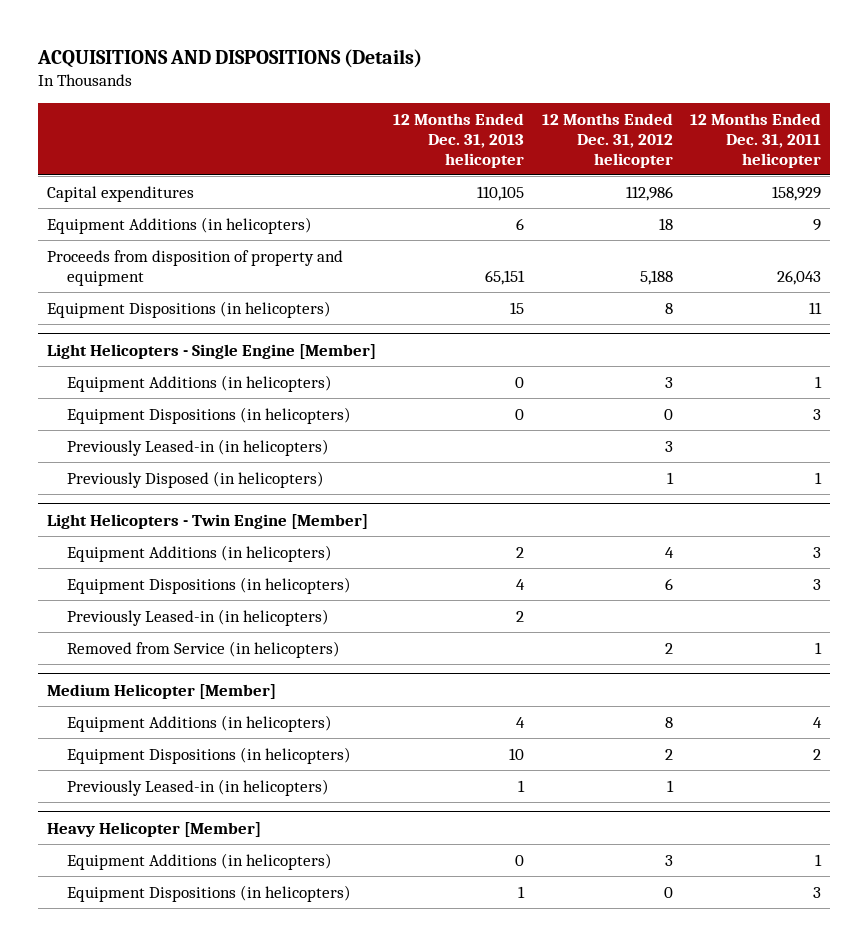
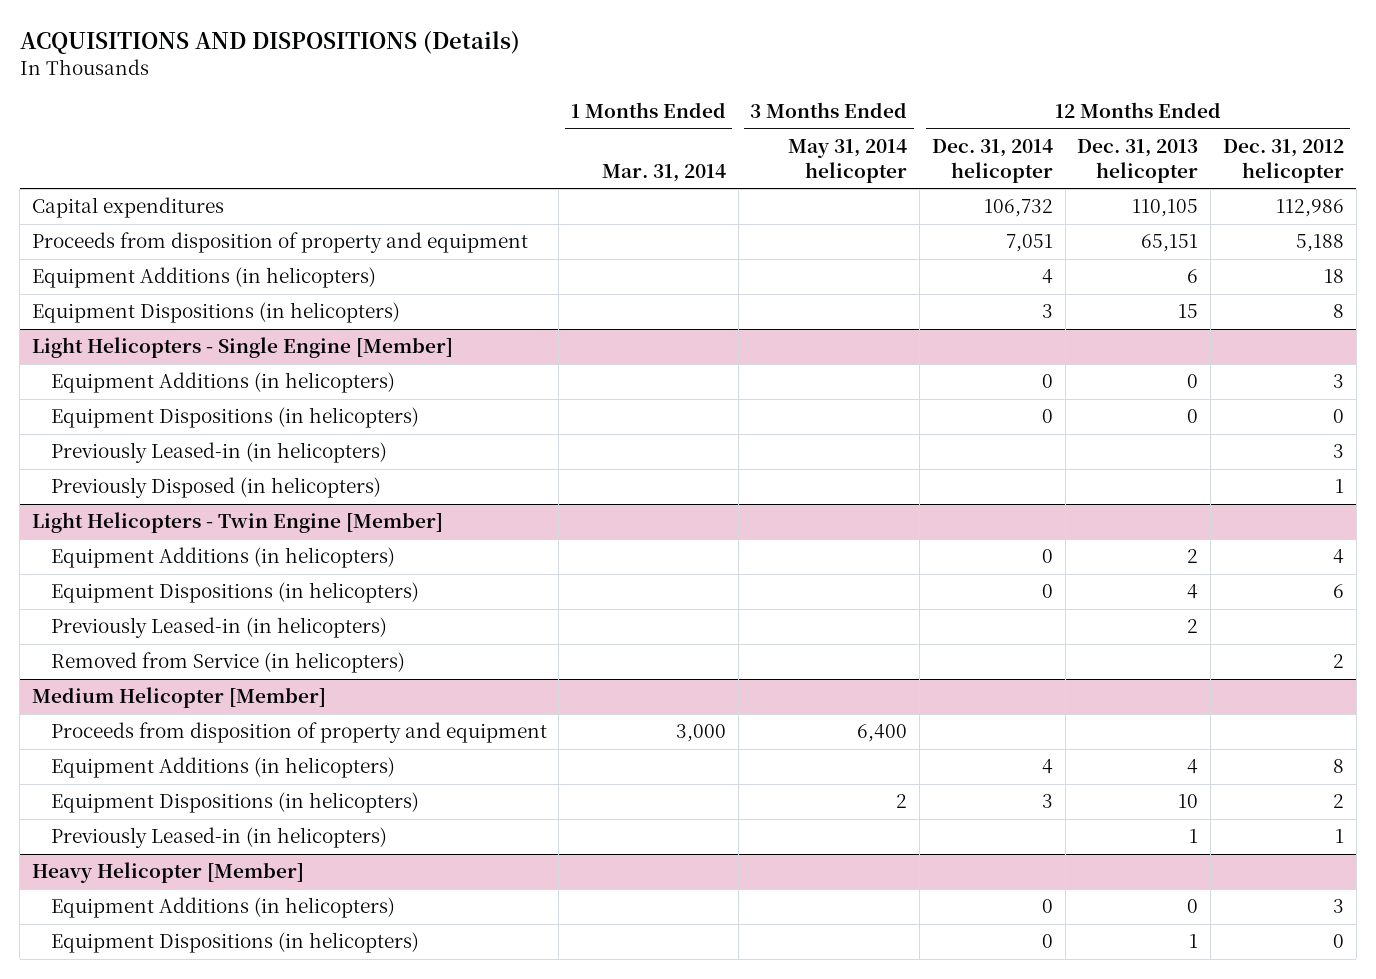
- | 12 Months Ended Dec. 31, 2013 helicopter | 12 Months Ended Dec. 31, 2012 helicopter | 12 Months Ended Dec. 31, 2011 helicopter
+ | 1 Months Ended Mar. 31, 2014 | 3 Months Ended May 31, 2014 helicopter | 12 Months Ended Dec. 31, 2014 helicopter | 12 Months Ended Dec. 31, 2013 helicopter | 12 Months Ended Dec. 31, 2012 helicopter
moved down: Equipment Additions (in helicopters) | | | 4 | 6 | 18
@ Medium Helicopter [Member]
+ Proceeds from disposition of property and equipment | 3,000 | 6,400 | | |

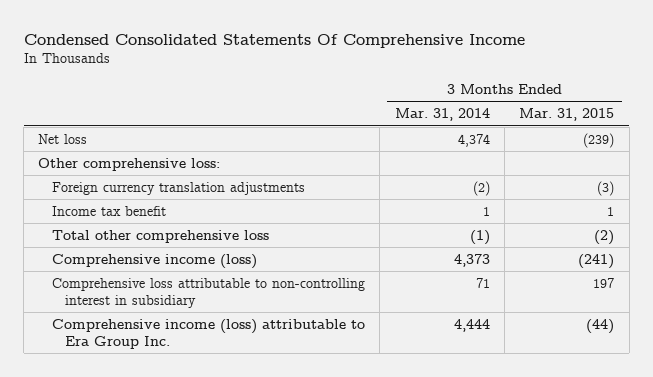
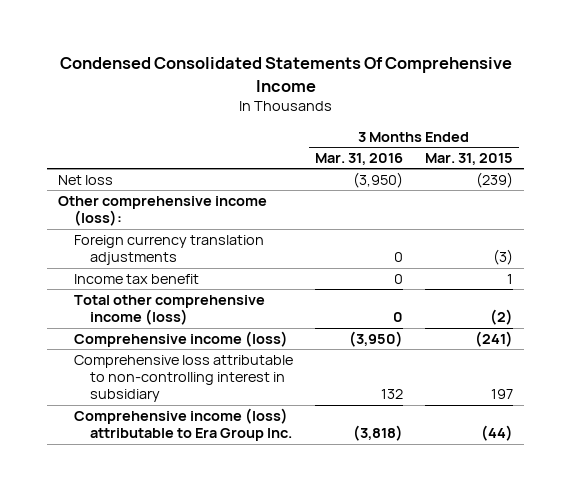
- | 3 Months Ended Mar. 31, 2014 | 3 Months Ended Mar. 31, 2015
+ | 3 Months Ended Mar. 31, 2016 | 3 Months Ended Mar. 31, 2015
- Other comprehensive loss:
+ Other comprehensive income (loss):
- Total other comprehensive loss | (1) | (2)
+ Total other comprehensive income (loss) | 0 | (2)

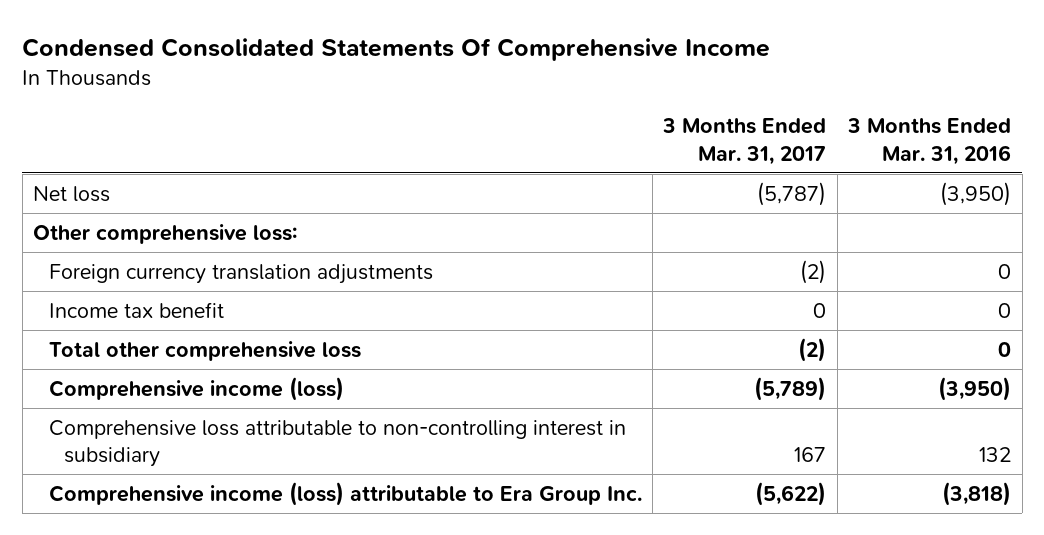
- | 3 Months Ended Mar. 31, 2016 | 3 Months Ended Mar. 31, 2015
+ | 3 Months Ended Mar. 31, 2017 | 3 Months Ended Mar. 31, 2016
- Other comprehensive income (loss):
+ Other comprehensive loss:
- Total other comprehensive income (loss) | 0 | (2)
+ Total other comprehensive loss | (2) | 0

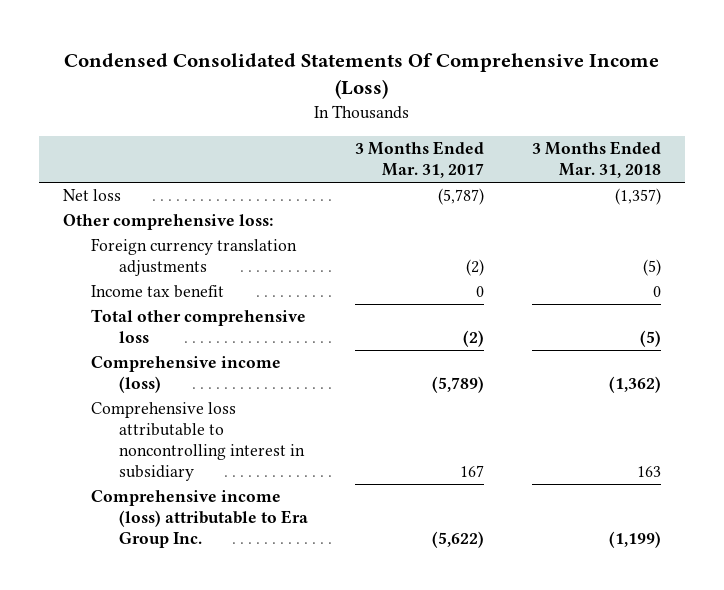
- Condensed Consolidated Statements Of Comprehensive Income
+ Condensed Consolidated Statements Of Comprehensive Income (Loss)
- | 3 Months Ended Mar. 31, 2017 | 3 Months Ended Mar. 31, 2016
+ | 3 Months Ended Mar. 31, 2017 | 3 Months Ended Mar. 31, 2018
- Comprehensive loss attributable to non-controlling interest in subsidiary | 167 | 132
+ Comprehensive loss attributable to noncontrolling interest in subsidiary | 167 | 163

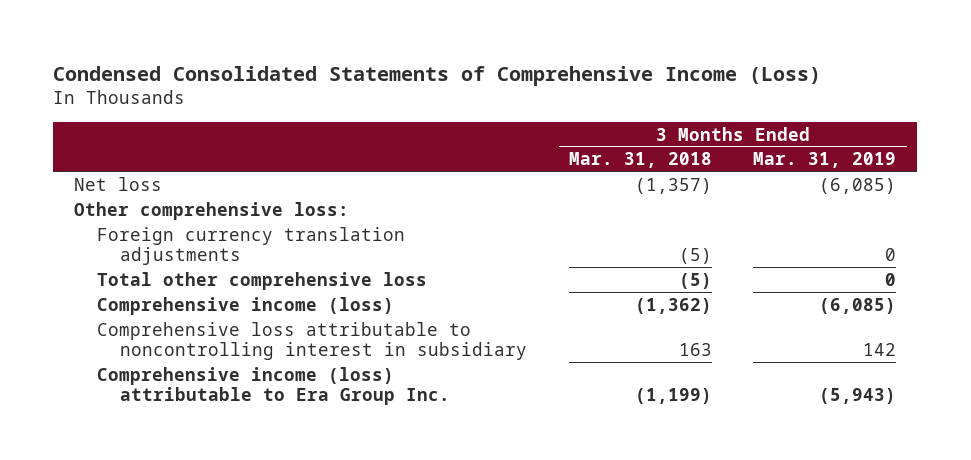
- Condensed Consolidated Statements Of Comprehensive Income (Loss)
+ Condensed Consolidated Statements of Comprehensive Income (Loss)
- | 3 Months Ended Mar. 31, 2017 | 3 Months Ended Mar. 31, 2018
+ | 3 Months Ended Mar. 31, 2018 | 3 Months Ended Mar. 31, 2019
- Income tax benefit | 0 | 0

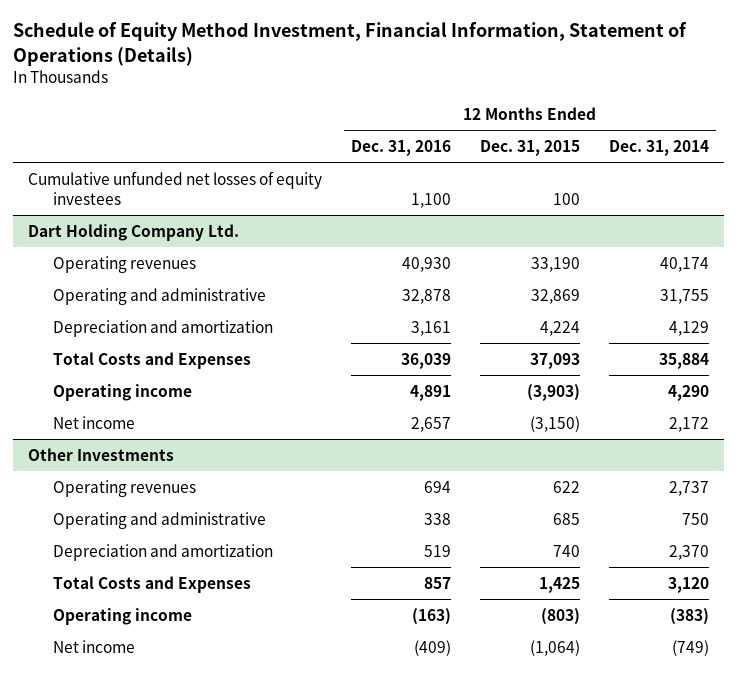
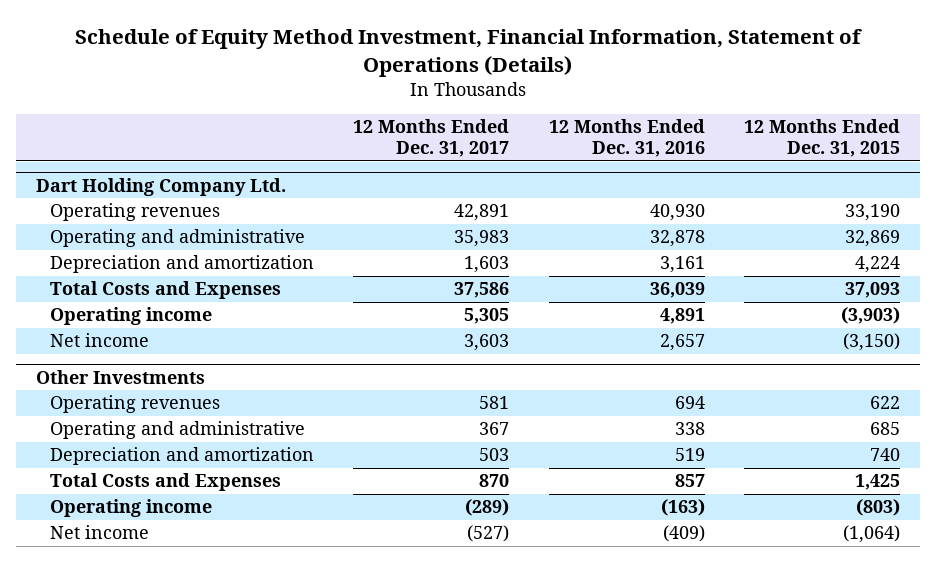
- | 12 Months Ended Dec. 31, 2016 | 12 Months Ended Dec. 31, 2015 | 12 Months Ended Dec. 31, 2014
+ | 12 Months Ended Dec. 31, 2017 | 12 Months Ended Dec. 31, 2016 | 12 Months Ended Dec. 31, 2015
- Cumulative unfunded net losses of equity investees | 1,100 | 100 |

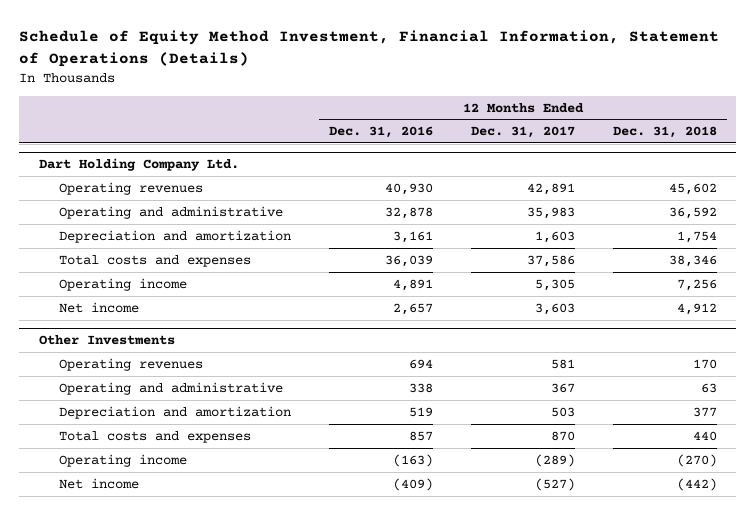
- | 12 Months Ended Dec. 31, 2017 | 12 Months Ended Dec. 31, 2016 | 12 Months Ended Dec. 31, 2015
+ | 12 Months Ended Dec. 31, 2016 | 12 Months Ended Dec. 31, 2017 | 12 Months Ended Dec. 31, 2018
@ Dart Holding Company Ltd.
- Total Costs and Expenses | 37,586 | 36,039 | 37,093
+ Total costs and expenses | 36,039 | 37,586 | 38,346
@ Other Investments
- Total Costs and Expenses | 870 | 857 | 1,425
+ Total costs and expenses | 857 | 870 | 440

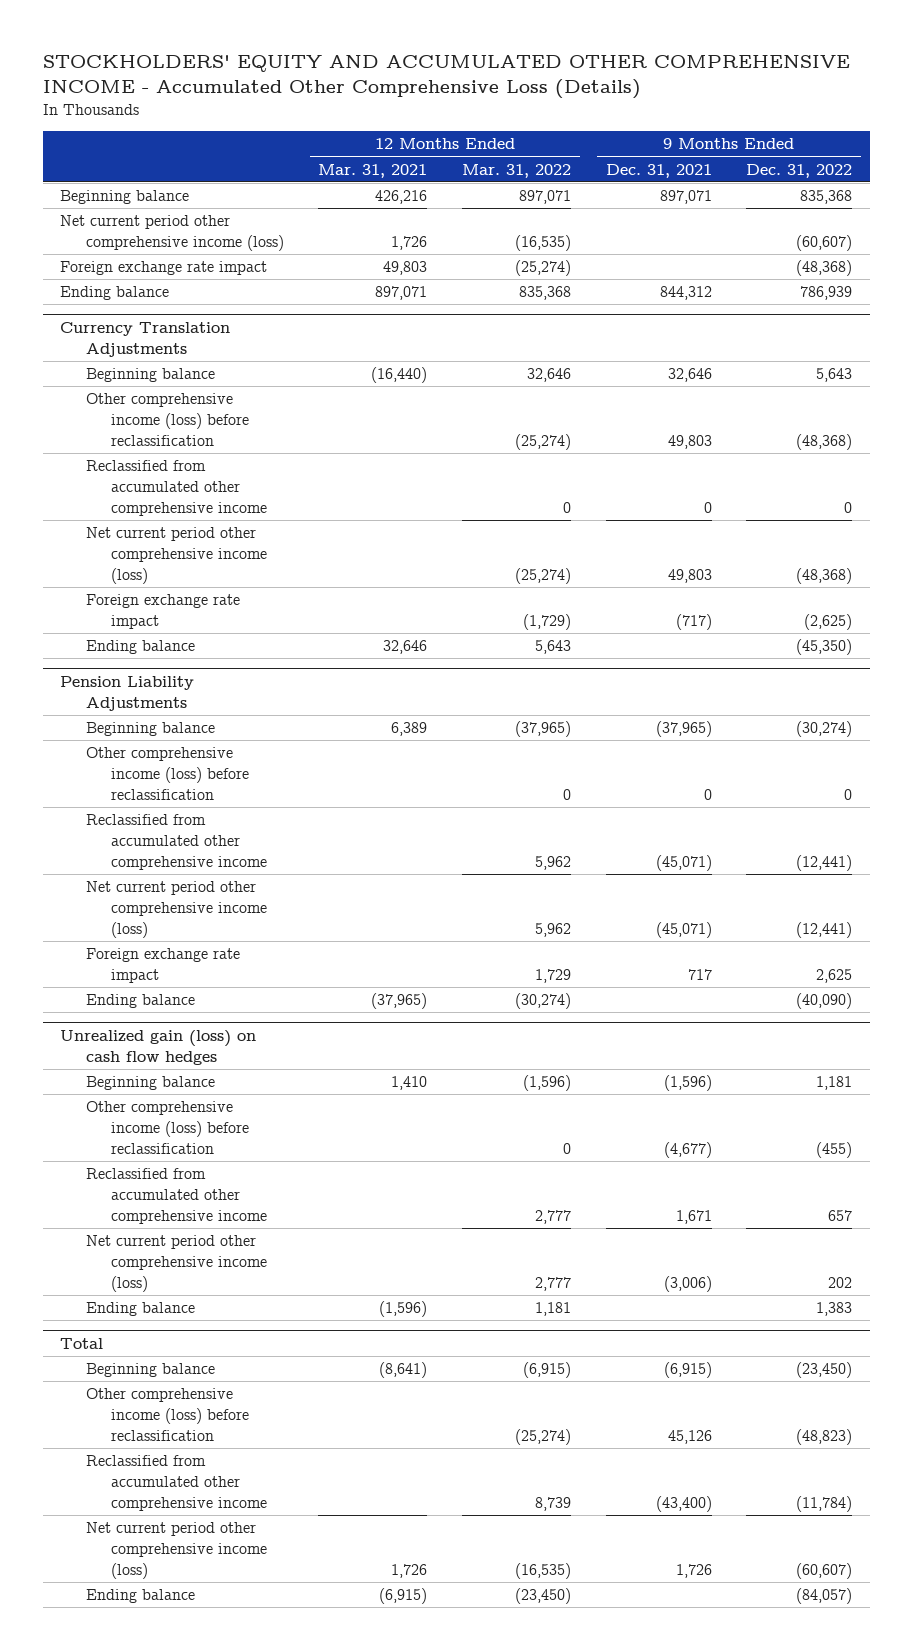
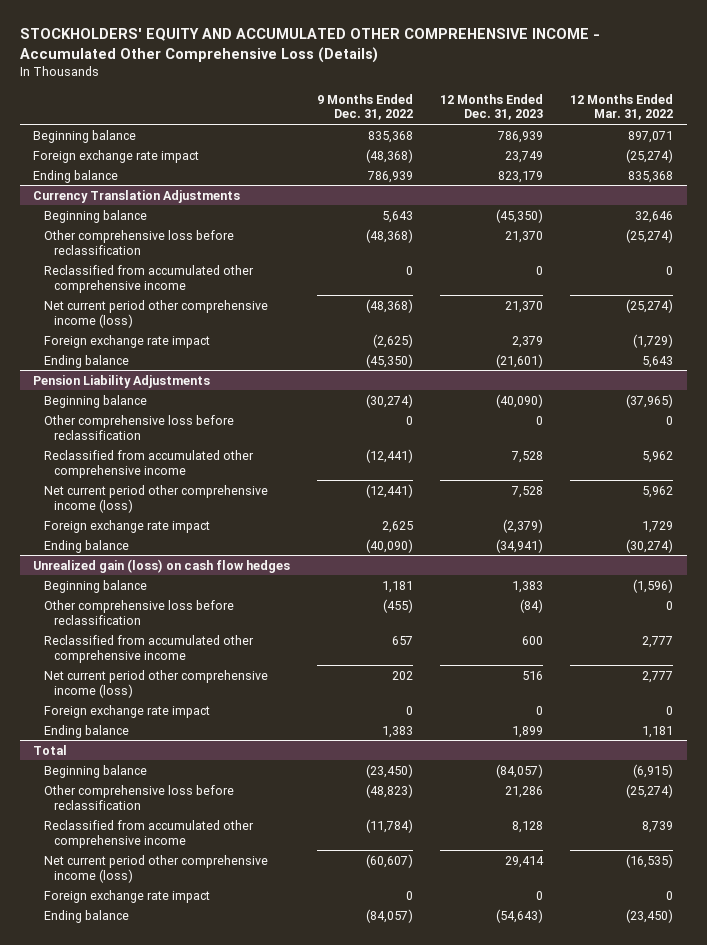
- | 12 Months Ended Mar. 31, 2021 | 12 Months Ended Mar. 31, 2022 | 9 Months Ended Dec. 31, 2021 | 9 Months Ended Dec. 31, 2022
+ | 9 Months Ended Dec. 31, 2022 | 12 Months Ended Dec. 31, 2023 | 12 Months Ended Mar. 31, 2022
- Net current period other comprehensive income (loss) | 1,726 | (16,535) | | (60,607)
@ Currency Translation Adjustments
- Other comprehensive income (loss) before reclassification | | (25,274) | 49,803 | (48,368)
+ Other comprehensive loss before reclassification | (48,368) | 21,370 | (25,274)
@ Pension Liability Adjustments
- Other comprehensive income (loss) before reclassification | | 0 | 0 | 0
+ Other comprehensive loss before reclassification | 0 | 0 | 0
@ Unrealized gain (loss) on cash flow hedges
- Other comprehensive income (loss) before reclassification | | 0 | (4,677) | (455)
+ Other comprehensive loss before reclassification | (455) | (84) | 0
+ Foreign exchange rate impact | 0 | 0 | 0
@ Total
- Other comprehensive income (loss) before reclassification | | (25,274) | 45,126 | (48,823)
+ Other comprehensive loss before reclassification | (48,823) | 21,286 | (25,274)
+ Foreign exchange rate impact | 0 | 0 | 0

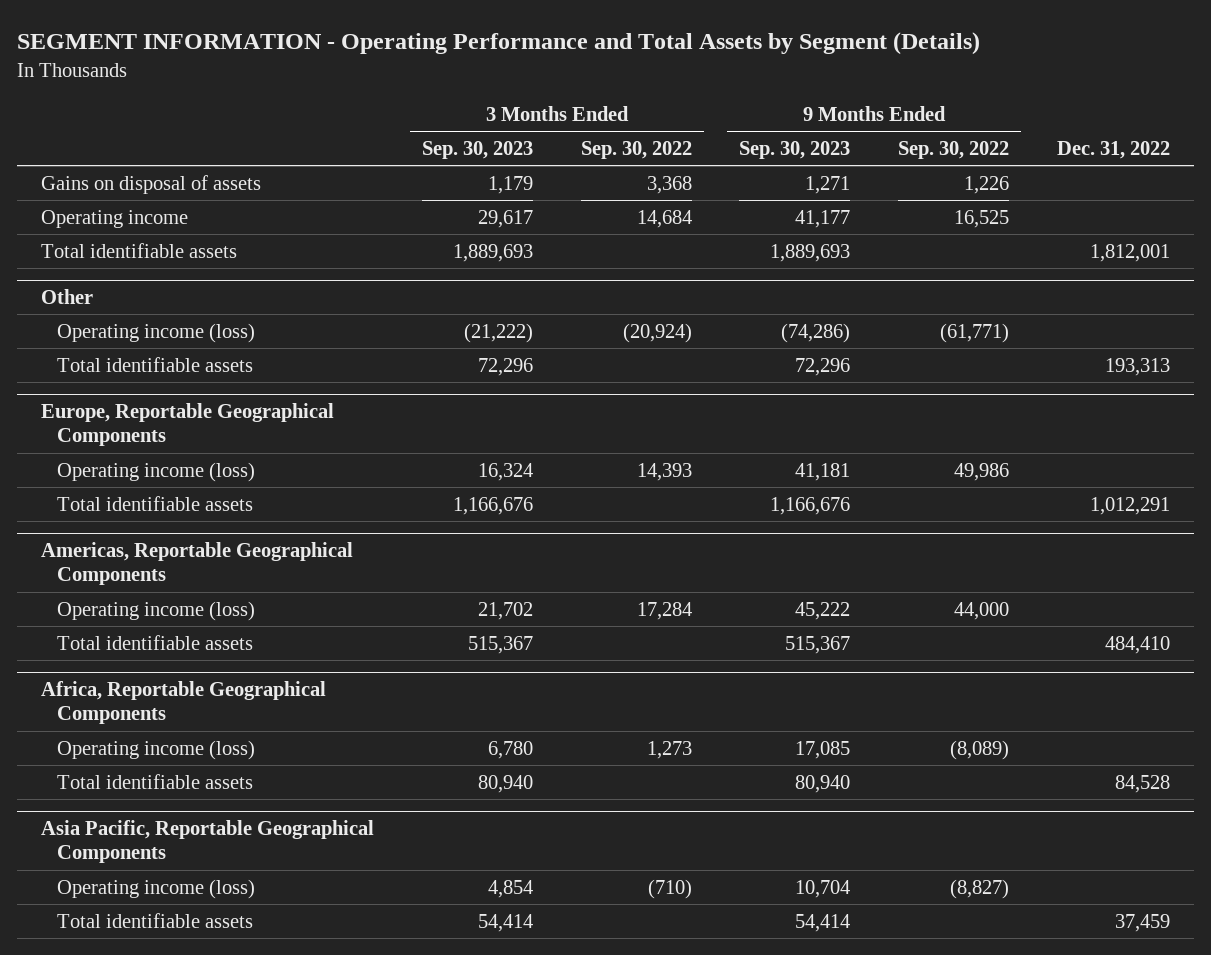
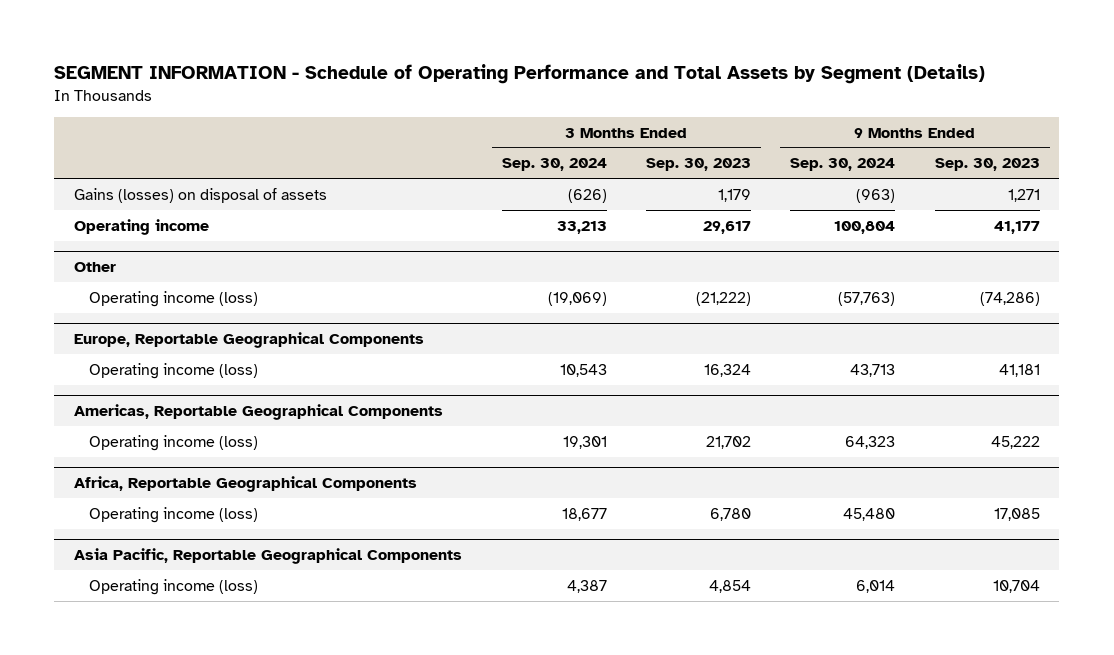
- SEGMENT INFORMATION - Operating Performance and Total Assets by Segment (Details)
+ SEGMENT INFORMATION - Schedule of Operating Performance and Total Assets by Segment (Details)
- | 3 Months Ended Sep. 30, 2023 | 3 Months Ended Sep. 30, 2022 | 9 Months Ended Sep. 30, 2023 | 9 Months Ended Sep. 30, 2022 | Dec. 31, 2022
+ | 3 Months Ended Sep. 30, 2024 | 3 Months Ended Sep. 30, 2023 | 9 Months Ended Sep. 30, 2024 | 9 Months Ended Sep. 30, 2023
- Gains on disposal of assets | 1,179 | 3,368 | 1,271 | 1,226 |
+ Gains (losses) on disposal of assets | (626) | 1,179 | (963) | 1,271
- Total identifiable assets | 1,889,693 | | 1,889,693 | | 1,812,001
@ Other
- Total identifiable assets | 72,296 | | 72,296 | | 193,313
@ Europe, Reportable Geographical Components
- Total identifiable assets | 1,166,676 | | 1,166,676 | | 1,012,291
@ Americas, Reportable Geographical Components
- Total identifiable assets | 515,367 | | 515,367 | | 484,410
@ Africa, Reportable Geographical Components
- Total identifiable assets | 80,940 | | 80,940 | | 84,528
@ Asia Pacific, Reportable Geographical Components
- Total identifiable assets | 54,414 | | 54,414 | | 37,459

